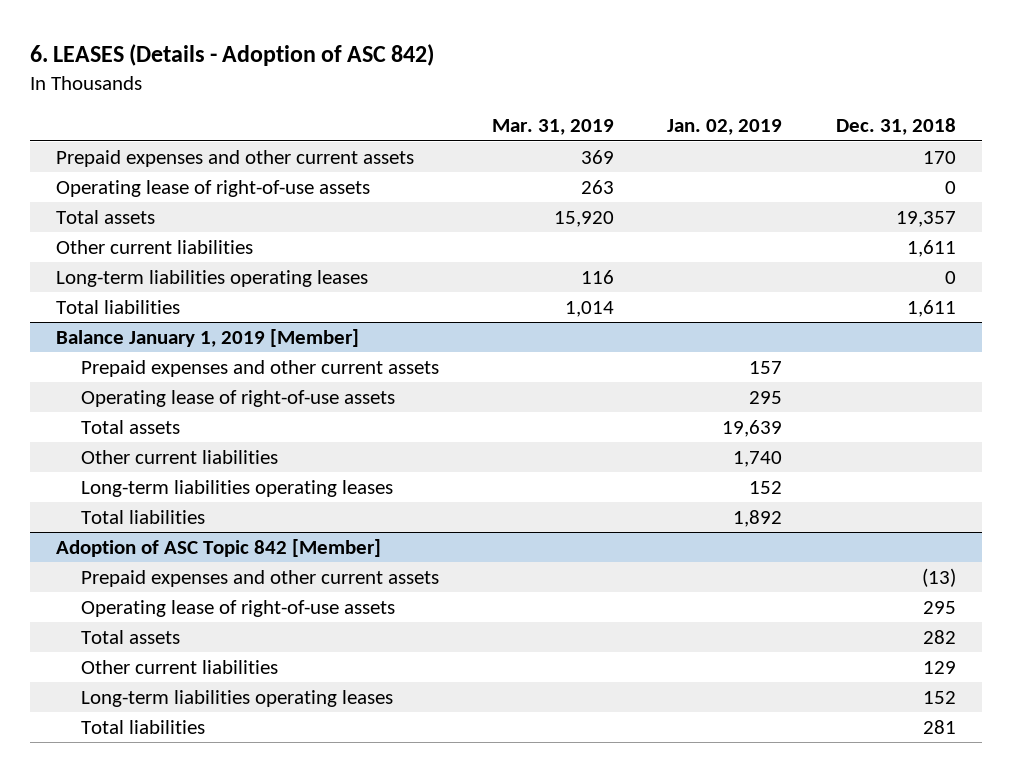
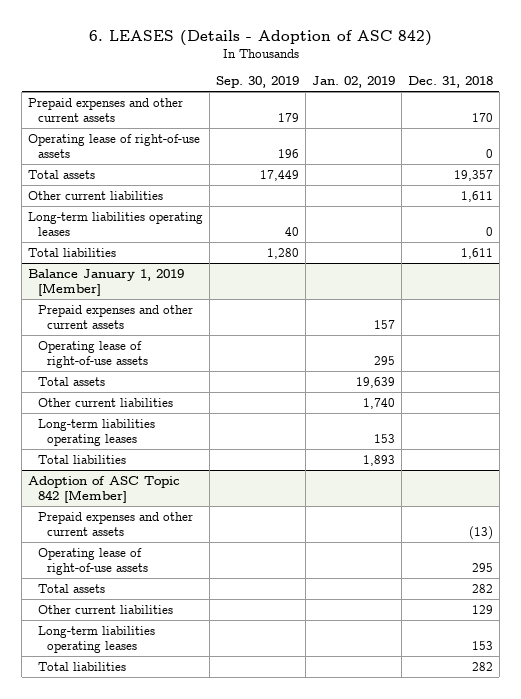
- | Mar. 31, 2019 | Jan. 02, 2019 | Dec. 31, 2018
+ | Sep. 30, 2019 | Jan. 02, 2019 | Dec. 31, 2018
@ Balance January 1, 2019 [Member]
- Long-term liabilities operating leases | | 152 |
- Total liabilities | | 1,892 |
+ Long-term liabilities operating leases | | 153 |
+ Total liabilities | | 1,893 |
@ Adoption of ASC Topic 842 [Member]
- Long-term liabilities operating leases | | | 152
- Total liabilities | | | 281
+ Long-term liabilities operating leases | | | 153
+ Total liabilities | | | 282

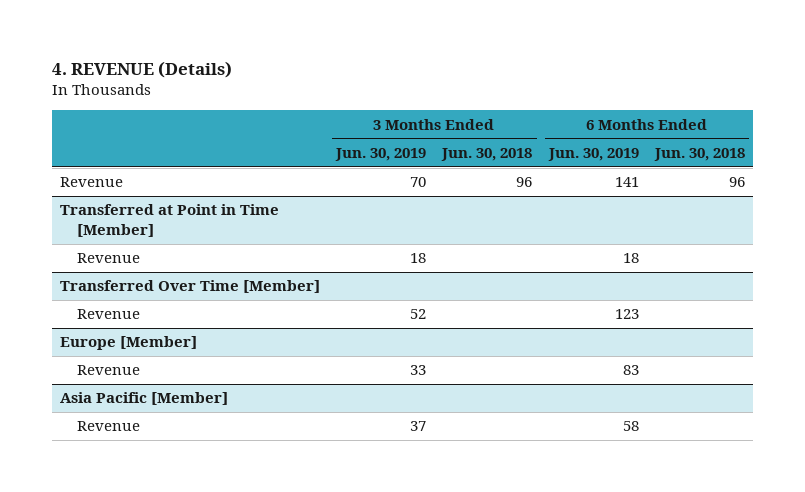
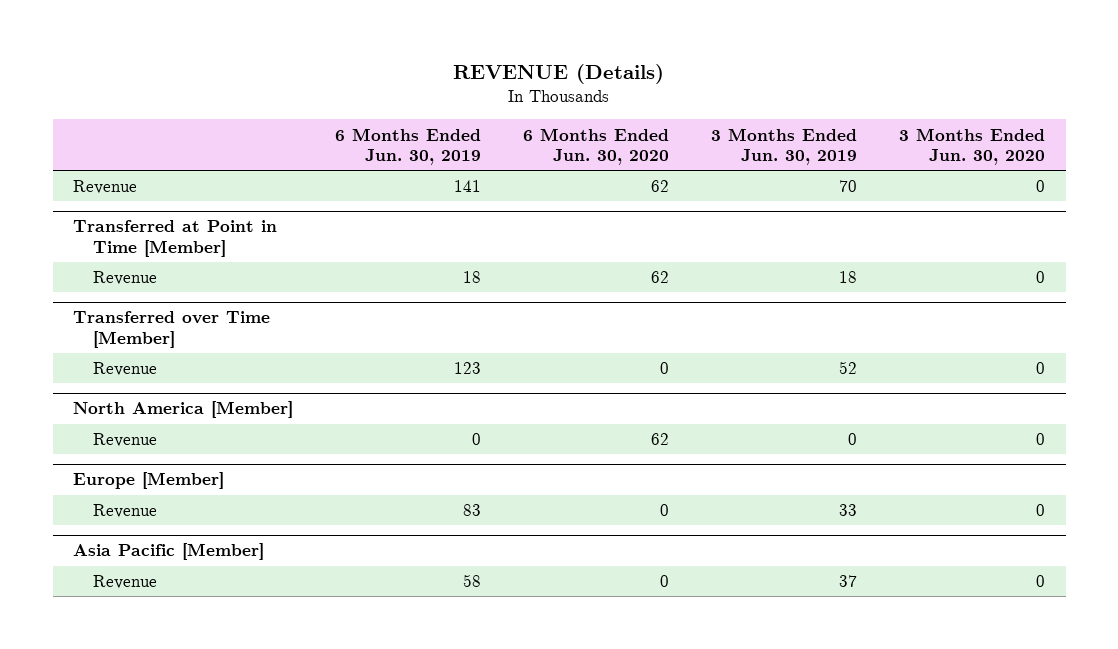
- 4. REVENUE (Details)
+ REVENUE (Details)
- | 3 Months Ended Jun. 30, 2019 | 3 Months Ended Jun. 30, 2018 | 6 Months Ended Jun. 30, 2019 | 6 Months Ended Jun. 30, 2018
+ | 6 Months Ended Jun. 30, 2019 | 6 Months Ended Jun. 30, 2020 | 3 Months Ended Jun. 30, 2019 | 3 Months Ended Jun. 30, 2020
- Transferred Over Time [Member]
+ Transferred over Time [Member]
+ North America [Member]
+ Revenue | 0 | 62 | 0 | 0

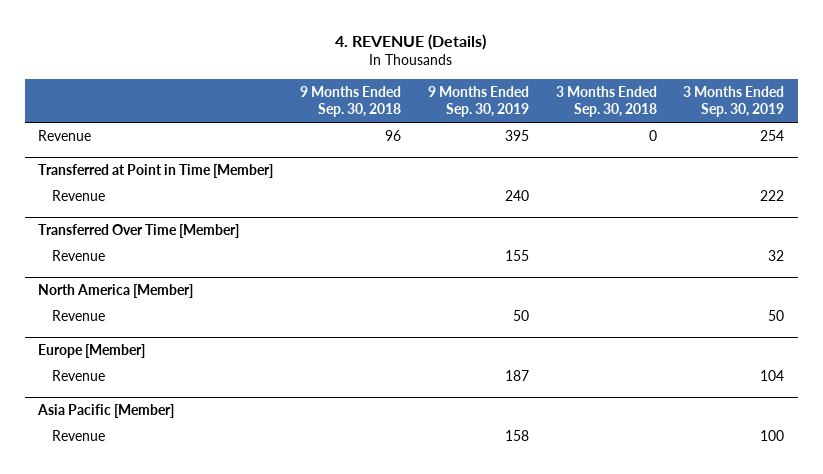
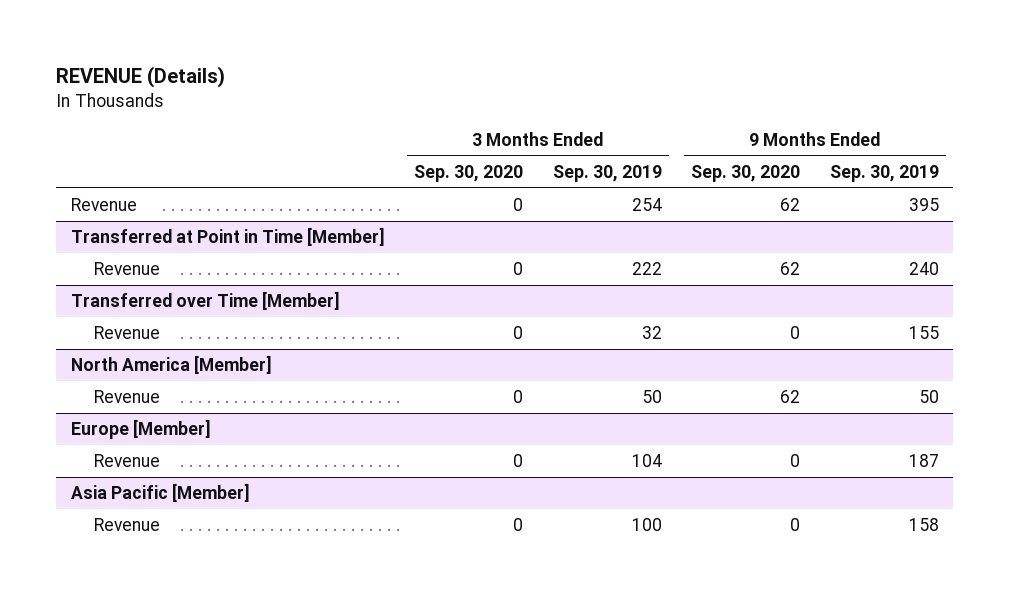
- 4. REVENUE (Details)
+ REVENUE (Details)
- | 9 Months Ended Sep. 30, 2018 | 9 Months Ended Sep. 30, 2019 | 3 Months Ended Sep. 30, 2018 | 3 Months Ended Sep. 30, 2019
+ | 3 Months Ended Sep. 30, 2020 | 3 Months Ended Sep. 30, 2019 | 9 Months Ended Sep. 30, 2020 | 9 Months Ended Sep. 30, 2019
- Transferred Over Time [Member]
+ Transferred over Time [Member]

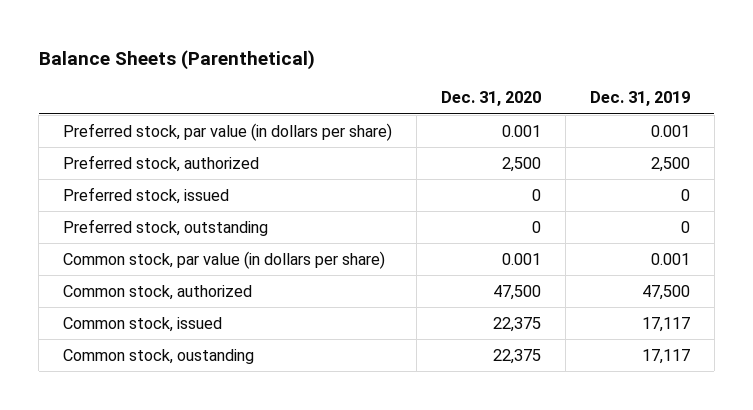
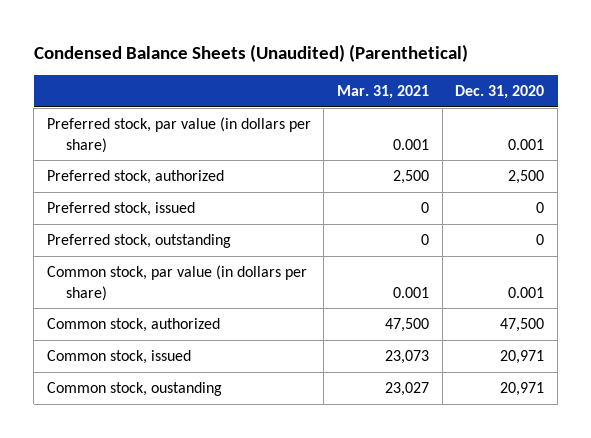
- Balance Sheets (Parenthetical)
+ Condensed Balance Sheets (Unaudited) (Parenthetical)
- | Dec. 31, 2020 | Dec. 31, 2019
+ | Mar. 31, 2021 | Dec. 31, 2020
- Common stock, issued | 22,375 | 17,117
- Common stock, oustanding | 22,375 | 17,117
+ Common stock, issued | 23,073 | 20,971
+ Common stock, oustanding | 23,027 | 20,971

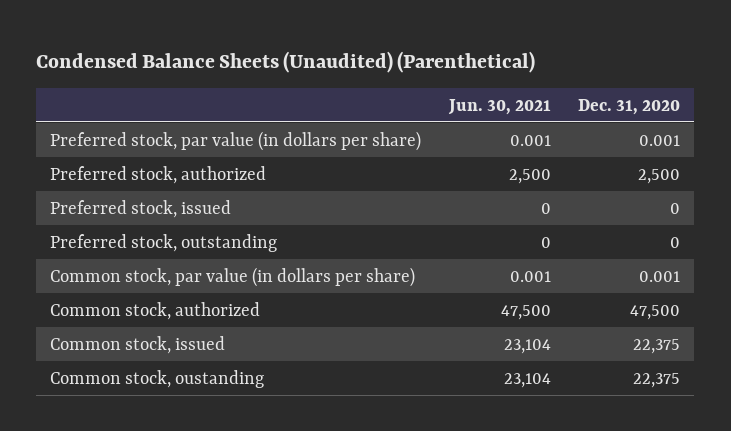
- | Mar. 31, 2021 | Dec. 31, 2020
+ | Jun. 30, 2021 | Dec. 31, 2020
- Common stock, issued | 23,073 | 20,971
- Common stock, oustanding | 23,027 | 20,971
+ Common stock, issued | 23,104 | 22,375
+ Common stock, oustanding | 23,104 | 22,375

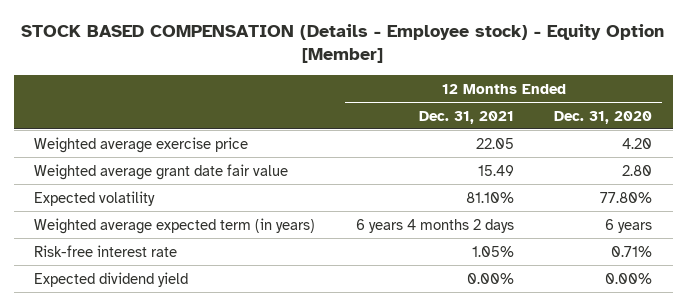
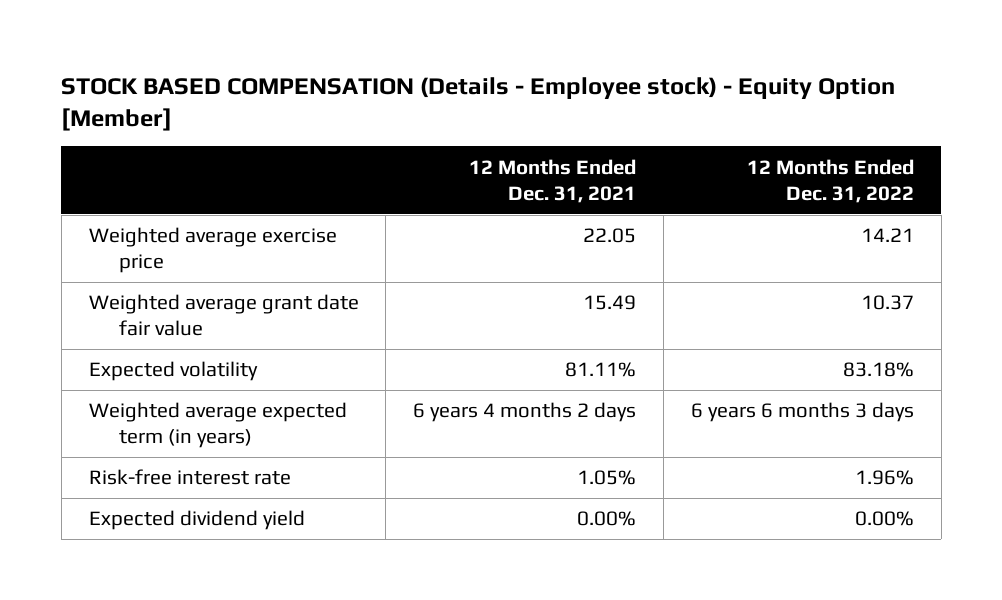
- | 12 Months Ended Dec. 31, 2021 | 12 Months Ended Dec. 31, 2020
+ | 12 Months Ended Dec. 31, 2021 | 12 Months Ended Dec. 31, 2022
- Expected volatility | 81.10% | 77.80%
+ Expected volatility | 81.11% | 83.18%

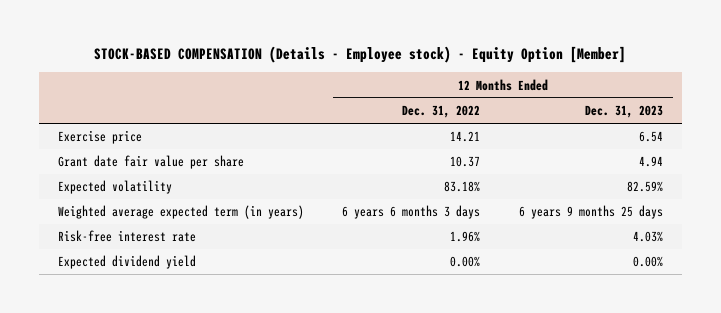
- STOCK BASED COMPENSATION (Details - Employee stock) - Equity Option [Member]
+ STOCK-BASED COMPENSATION (Details - Employee stock) - Equity Option [Member]
- | 12 Months Ended Dec. 31, 2021 | 12 Months Ended Dec. 31, 2022
+ | 12 Months Ended Dec. 31, 2022 | 12 Months Ended Dec. 31, 2023
- Weighted average exercise price | 22.05 | 14.21
- Weighted average grant date fair value | 15.49 | 10.37
+ Exercise price | 14.21 | 6.54
+ Grant date fair value per share | 10.37 | 4.94

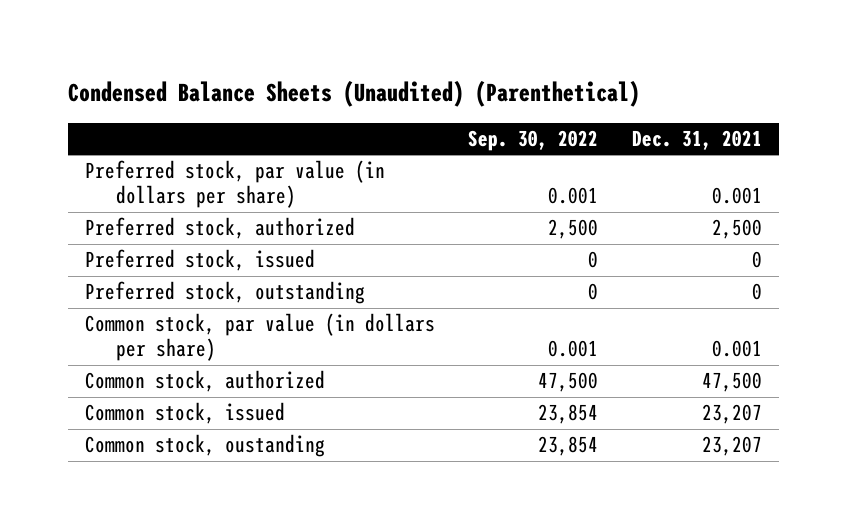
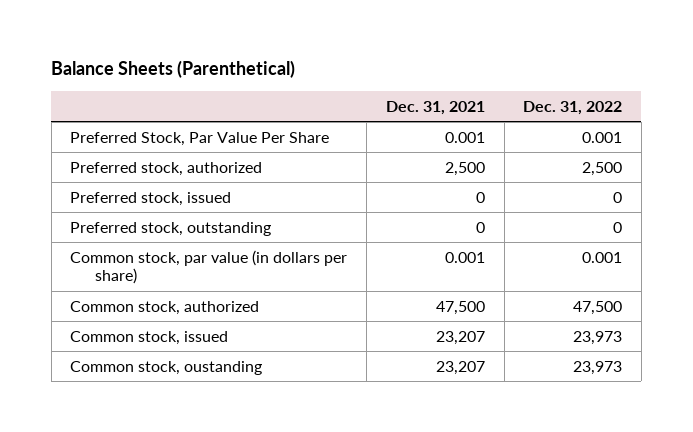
- Condensed Balance Sheets (Unaudited) (Parenthetical)
+ Balance Sheets (Parenthetical)
- | Sep. 30, 2022 | Dec. 31, 2021
+ | Dec. 31, 2021 | Dec. 31, 2022
- Preferred stock, par value (in dollars per share) | 0.001 | 0.001
+ Preferred Stock, Par Value Per Share | 0.001 | 0.001

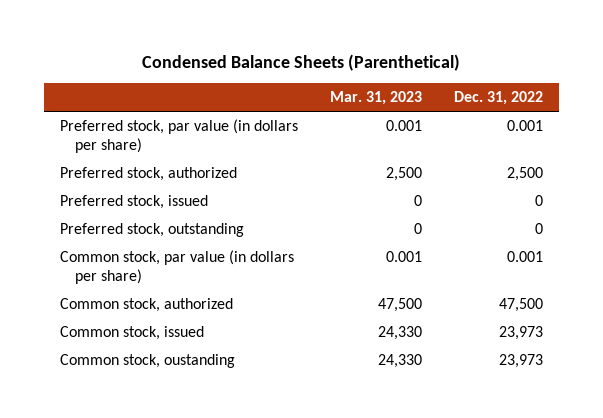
- Balance Sheets (Parenthetical)
+ Condensed Balance Sheets (Parenthetical)
- | Dec. 31, 2021 | Dec. 31, 2022
+ | Mar. 31, 2023 | Dec. 31, 2022
- Preferred Stock, Par Value Per Share | 0.001 | 0.001
+ Preferred stock, par value (in dollars per share) | 0.001 | 0.001

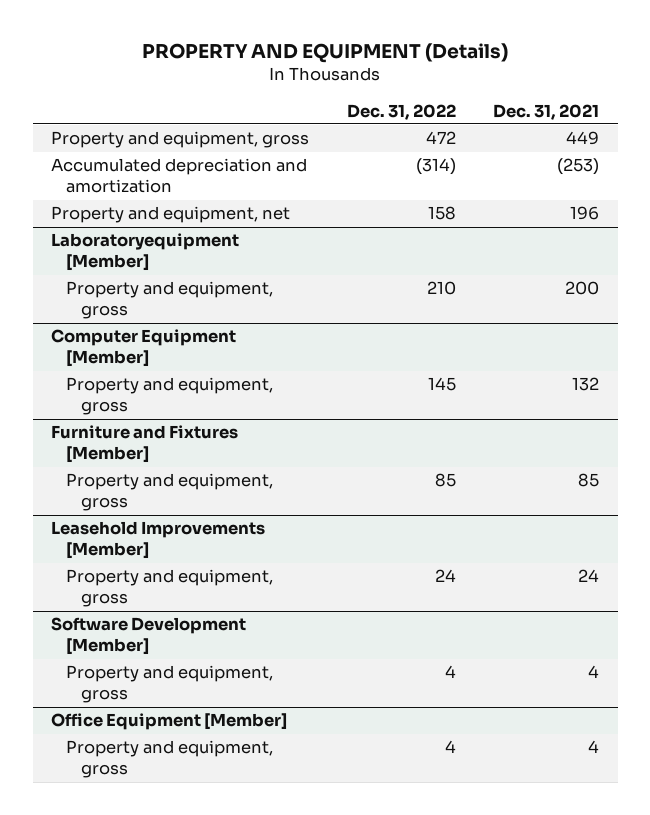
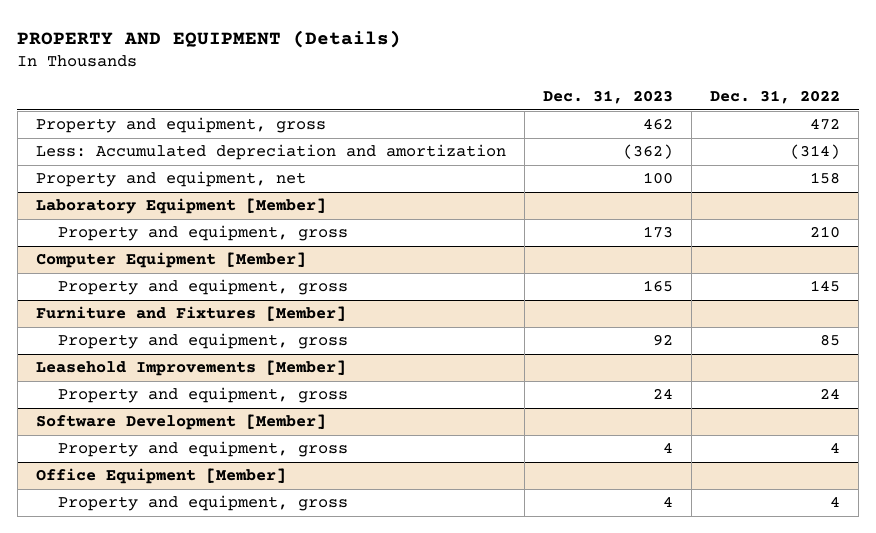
- | Dec. 31, 2022 | Dec. 31, 2021
+ | Dec. 31, 2023 | Dec. 31, 2022
- Accumulated depreciation and amortization | (314) | (253)
+ Less: Accumulated depreciation and amortization | (362) | (314)
- Laboratoryequipment [Member]
+ Laboratory Equipment [Member]

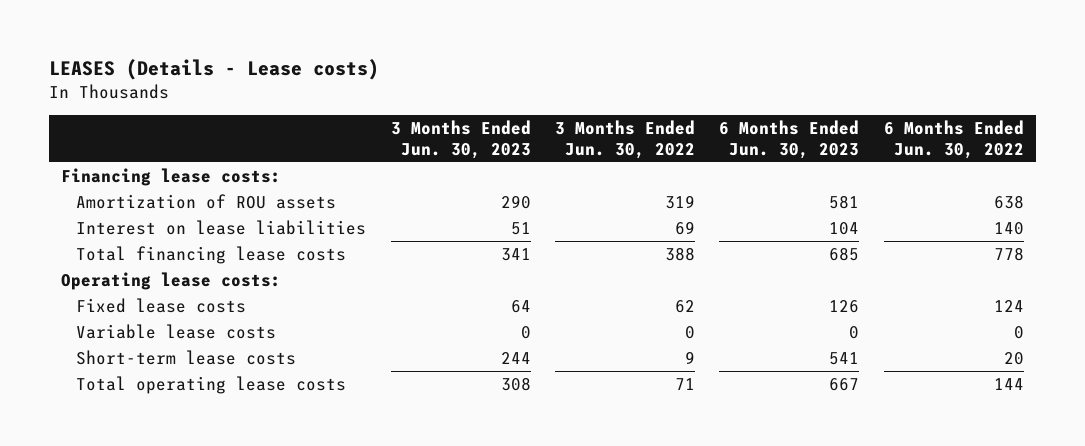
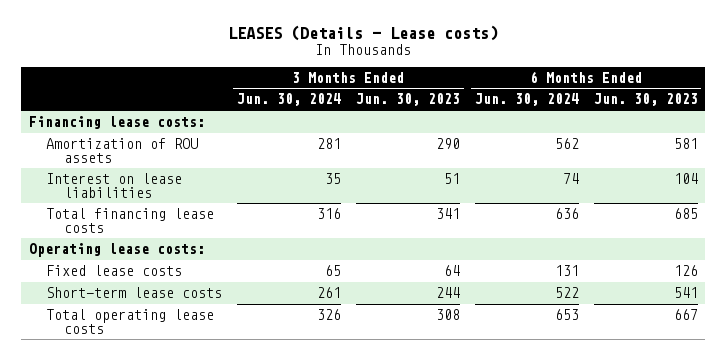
- | 3 Months Ended Jun. 30, 2023 | 3 Months Ended Jun. 30, 2022 | 6 Months Ended Jun. 30, 2023 | 6 Months Ended Jun. 30, 2022
+ | 3 Months Ended Jun. 30, 2024 | 3 Months Ended Jun. 30, 2023 | 6 Months Ended Jun. 30, 2024 | 6 Months Ended Jun. 30, 2023
- Variable lease costs | 0 | 0 | 0 | 0

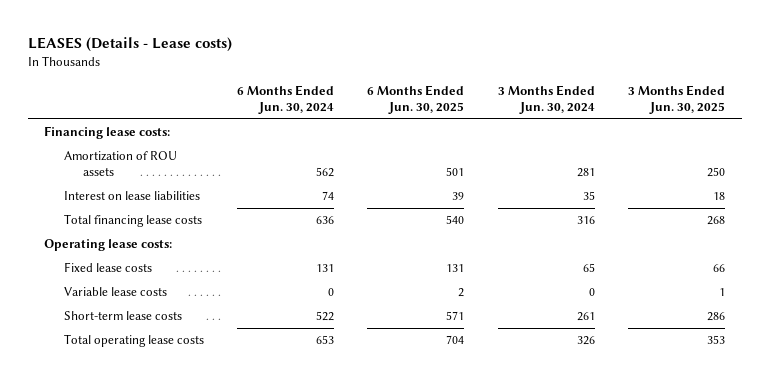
- | 3 Months Ended Jun. 30, 2024 | 3 Months Ended Jun. 30, 2023 | 6 Months Ended Jun. 30, 2024 | 6 Months Ended Jun. 30, 2023
+ | 6 Months Ended Jun. 30, 2024 | 6 Months Ended Jun. 30, 2025 | 3 Months Ended Jun. 30, 2024 | 3 Months Ended Jun. 30, 2025
+ Variable lease costs | 0 | 2 | 0 | 1

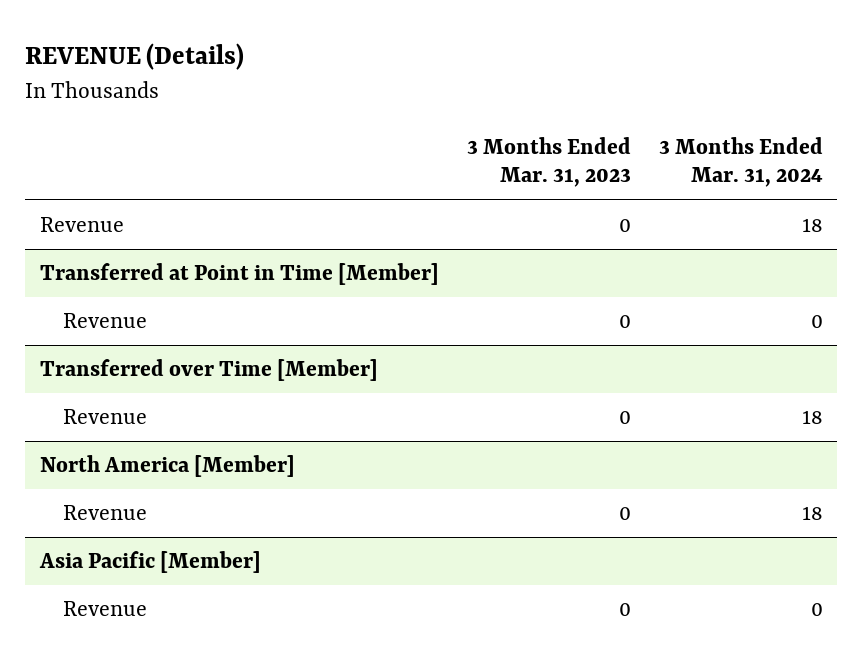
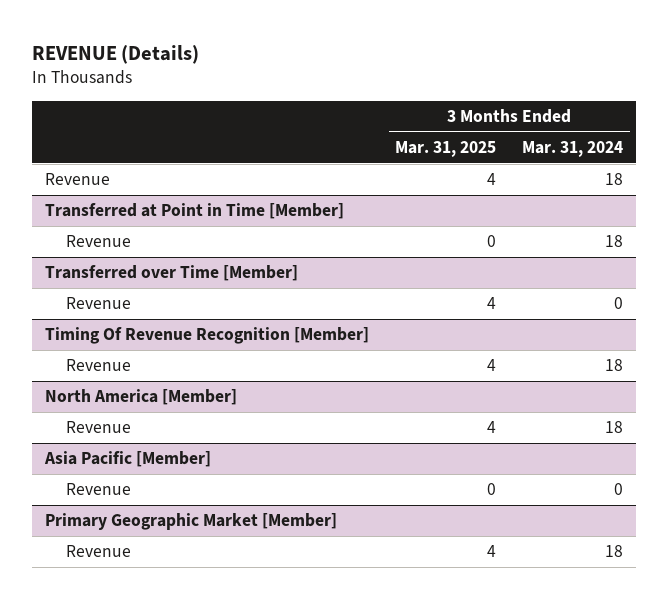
- | 3 Months Ended Mar. 31, 2023 | 3 Months Ended Mar. 31, 2024
+ | 3 Months Ended Mar. 31, 2025 | 3 Months Ended Mar. 31, 2024
@ Transferred at Point in Time [Member]
- Revenue | 0 | 0
+ Revenue | 0 | 18
@ Transferred over Time [Member]
+ Revenue | 4 | 0
+ Timing Of Revenue Recognition [Member]
+ Primary Geographic Market [Member]
+ Revenue | 4 | 18

